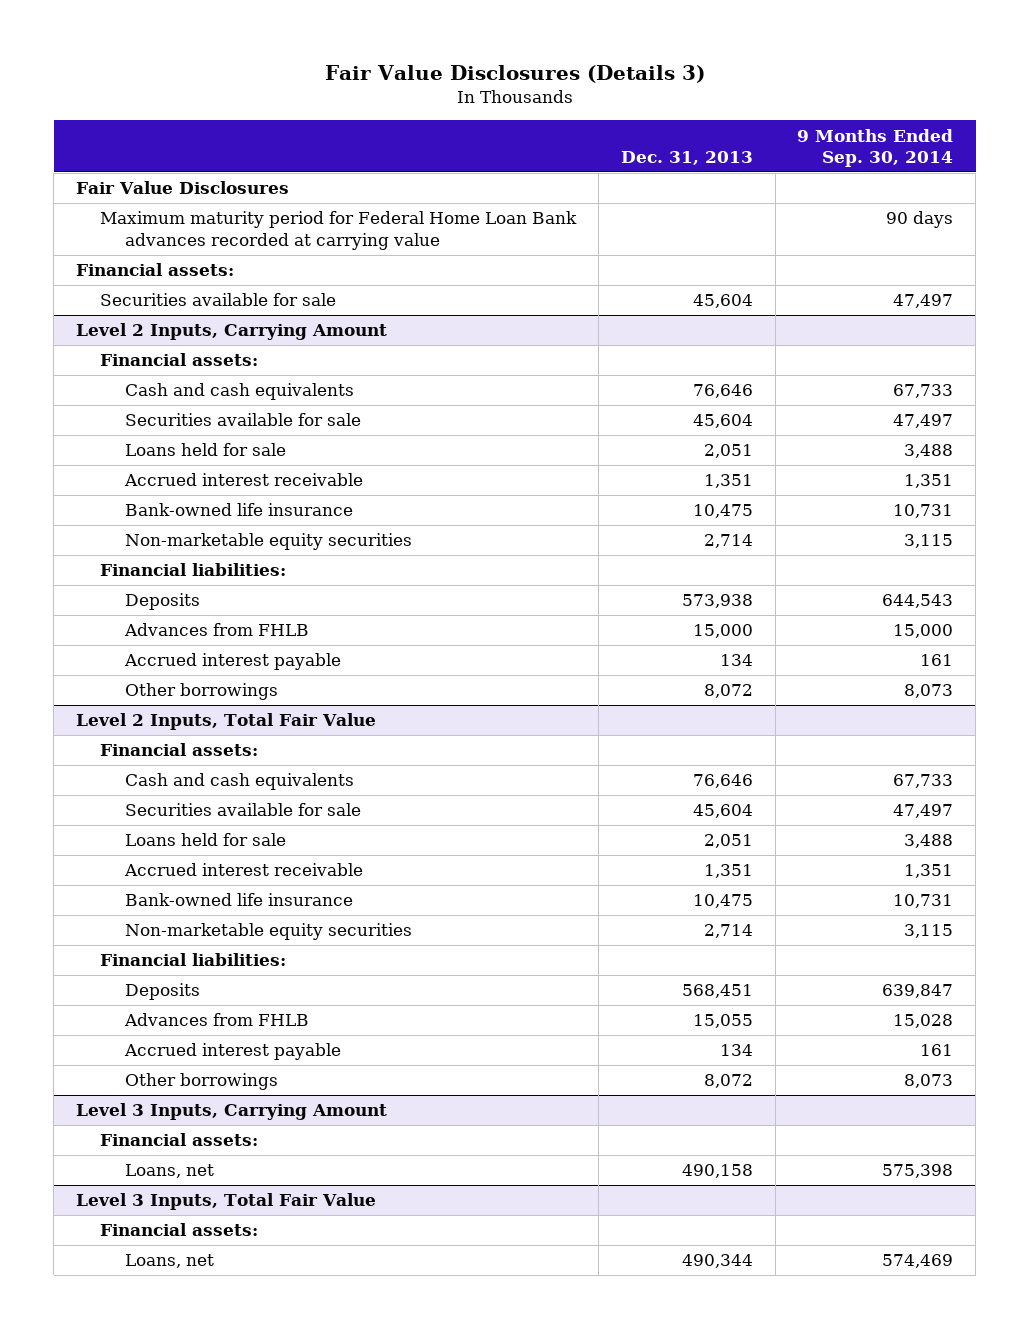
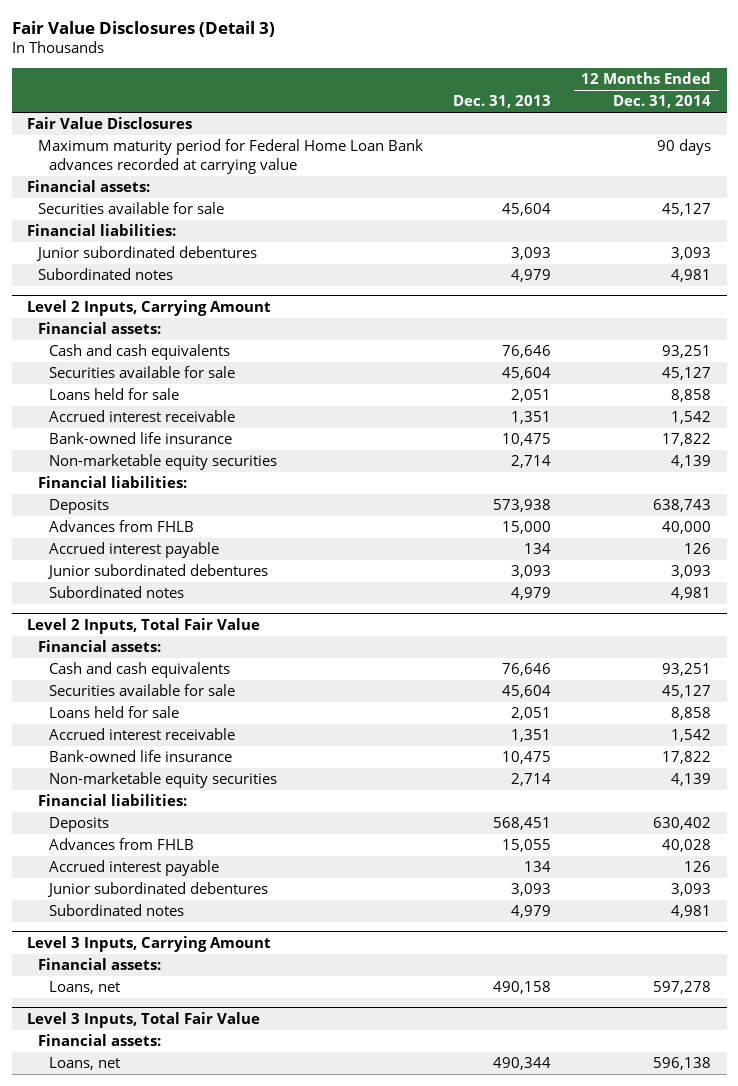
- Fair Value Disclosures (Details 3)
+ Fair Value Disclosures (Detail 3)
- | Dec. 31, 2013 | 9 Months Ended Sep. 30, 2014
+ | Dec. 31, 2013 | 12 Months Ended Dec. 31, 2014
+ Financial liabilities:
+ Junior subordinated debentures | 3,093 | 3,093
+ Subordinated notes | 4,979 | 4,981
@ Level 2 Inputs, Carrying Amount
- Other borrowings | 8,072 | 8,073
+ Junior subordinated debentures | 3,093 | 3,093
+ Subordinated notes | 4,979 | 4,981
@ Level 2 Inputs, Total Fair Value
- Other borrowings | 8,072 | 8,073
+ Junior subordinated debentures | 3,093 | 3,093
+ Subordinated notes | 4,979 | 4,981

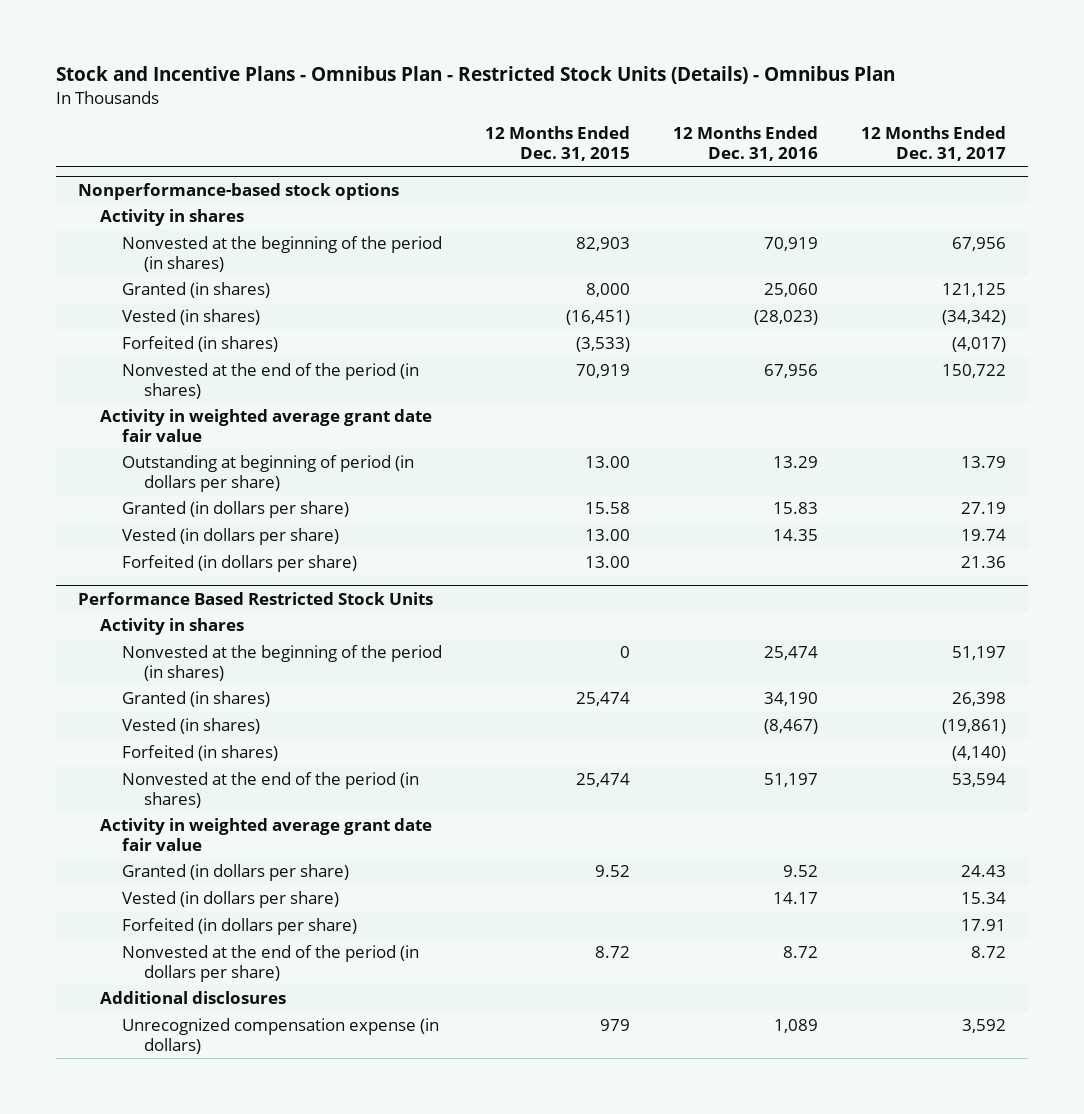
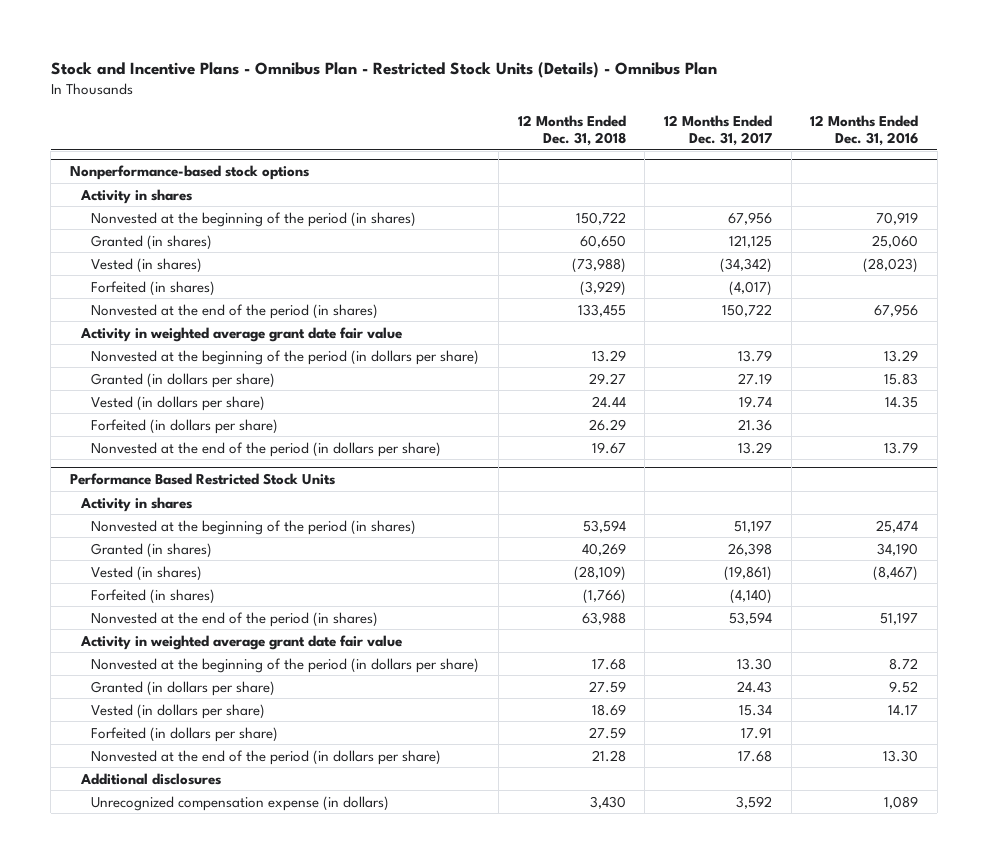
- | 12 Months Ended Dec. 31, 2015 | 12 Months Ended Dec. 31, 2016 | 12 Months Ended Dec. 31, 2017
+ | 12 Months Ended Dec. 31, 2018 | 12 Months Ended Dec. 31, 2017 | 12 Months Ended Dec. 31, 2016
@ Nonperformance-based stock options
- Outstanding at beginning of period (in dollars per share) | 13.00 | 13.29 | 13.79
+ Nonvested at the beginning of the period (in dollars per share) | 13.29 | 13.79 | 13.29
+ Nonvested at the end of the period (in dollars per share) | 19.67 | 13.29 | 13.79
@ Performance Based Restricted Stock Units
+ Nonvested at the beginning of the period (in dollars per share) | 17.68 | 13.30 | 8.72
- Nonvested at the end of the period (in dollars per share) | 8.72 | 8.72 | 8.72
+ Nonvested at the end of the period (in dollars per share) | 21.28 | 17.68 | 13.30

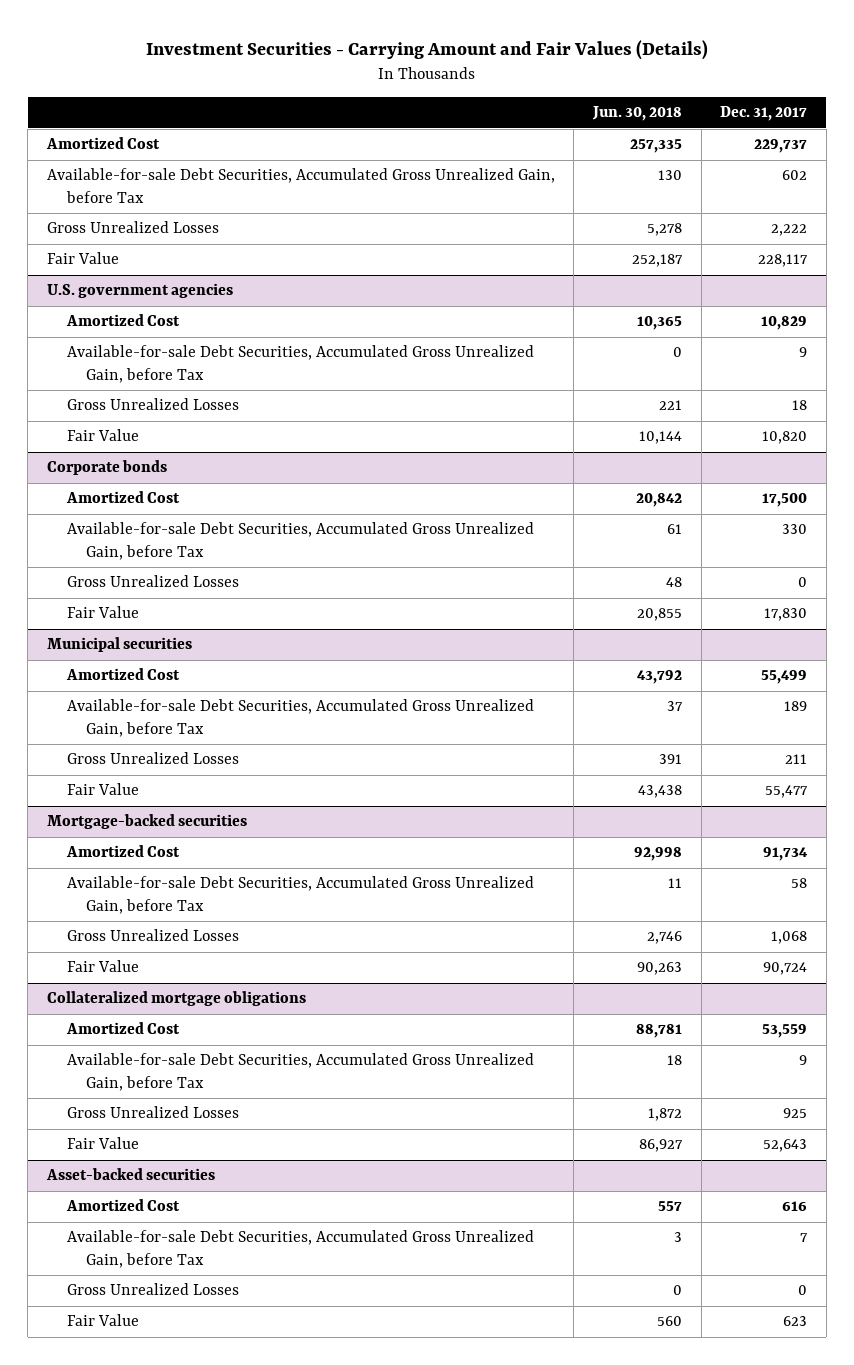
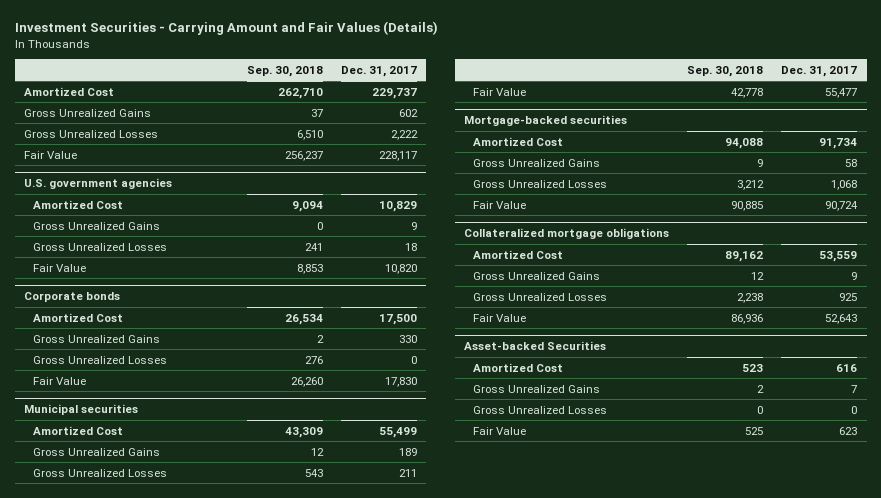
- | Jun. 30, 2018 | Dec. 31, 2017
+ | Sep. 30, 2018 | Dec. 31, 2017
- Available-for-sale Debt Securities, Accumulated Gross Unrealized Gain, before Tax | 130 | 602
+ Gross Unrealized Gains | 37 | 602
@ U.S. government agencies
- Available-for-sale Debt Securities, Accumulated Gross Unrealized Gain, before Tax | 0 | 9
+ Gross Unrealized Gains | 0 | 9
@ Corporate bonds
- Available-for-sale Debt Securities, Accumulated Gross Unrealized Gain, before Tax | 61 | 330
+ Gross Unrealized Gains | 2 | 330
@ Municipal securities
- Available-for-sale Debt Securities, Accumulated Gross Unrealized Gain, before Tax | 37 | 189
+ Gross Unrealized Gains | 12 | 189
@ Mortgage-backed securities
- Available-for-sale Debt Securities, Accumulated Gross Unrealized Gain, before Tax | 11 | 58
+ Gross Unrealized Gains | 9 | 58
@ Collateralized mortgage obligations
- Available-for-sale Debt Securities, Accumulated Gross Unrealized Gain, before Tax | 18 | 9
+ Gross Unrealized Gains | 12 | 9
- Asset-backed securities
+ Asset-backed Securities
- Available-for-sale Debt Securities, Accumulated Gross Unrealized Gain, before Tax | 3 | 7
+ Gross Unrealized Gains | 2 | 7

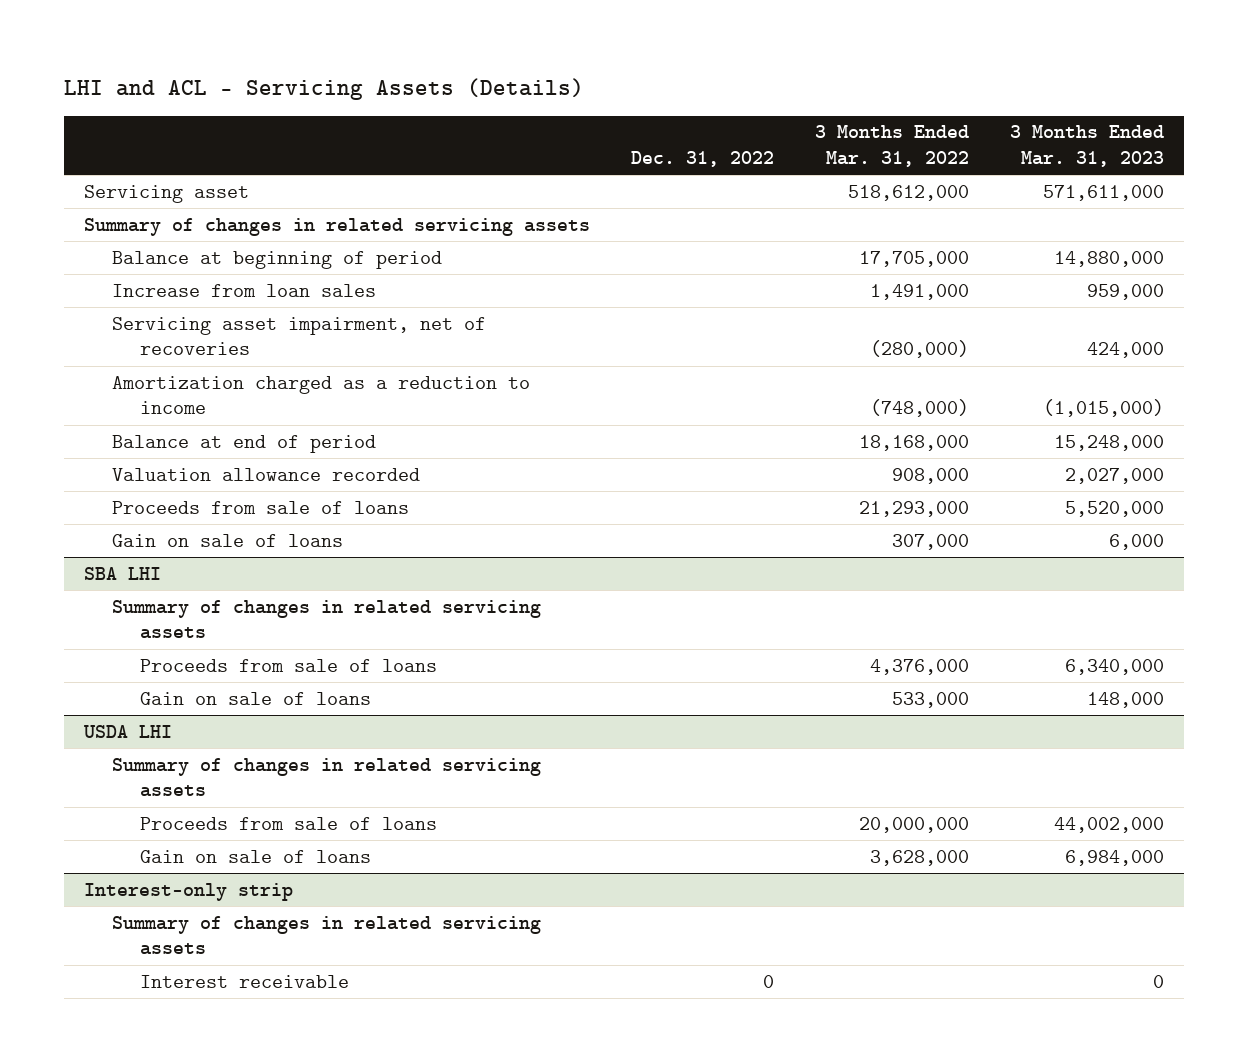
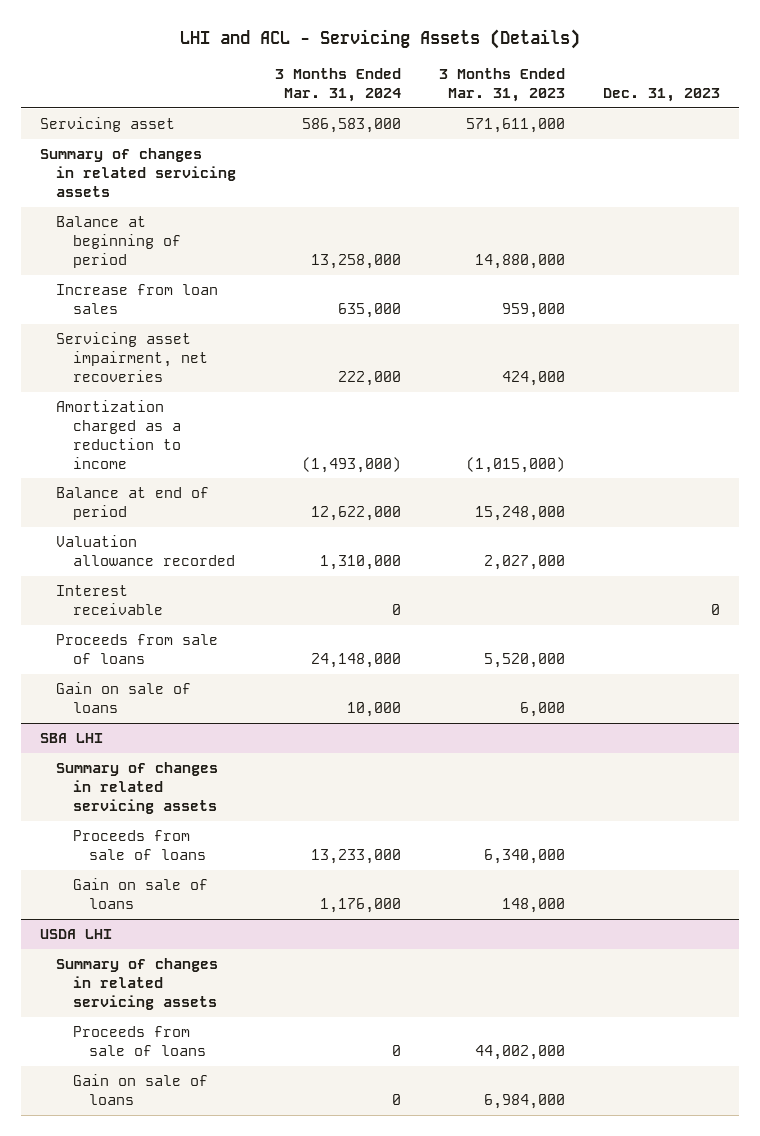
- | Dec. 31, 2022 | 3 Months Ended Mar. 31, 2022 | 3 Months Ended Mar. 31, 2023
+ | 3 Months Ended Mar. 31, 2024 | 3 Months Ended Mar. 31, 2023 | Dec. 31, 2023
- Servicing asset impairment, net of recoveries | | (280,000) | 424,000
+ Servicing asset impairment, net recoveries | 222,000 | 424,000 |
+ Interest receivable | 0 | | 0
- Interest-only strip
- Summary of changes in related servicing assets
- Interest receivable | 0 | | 0

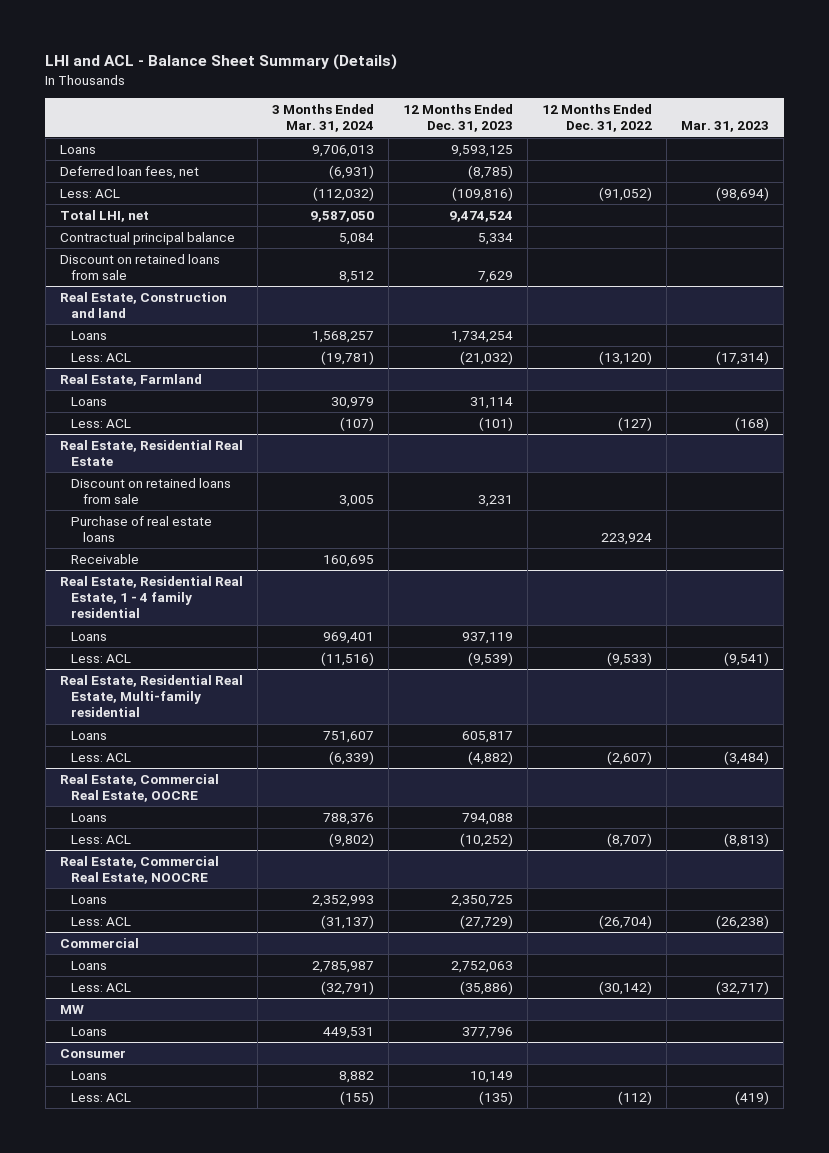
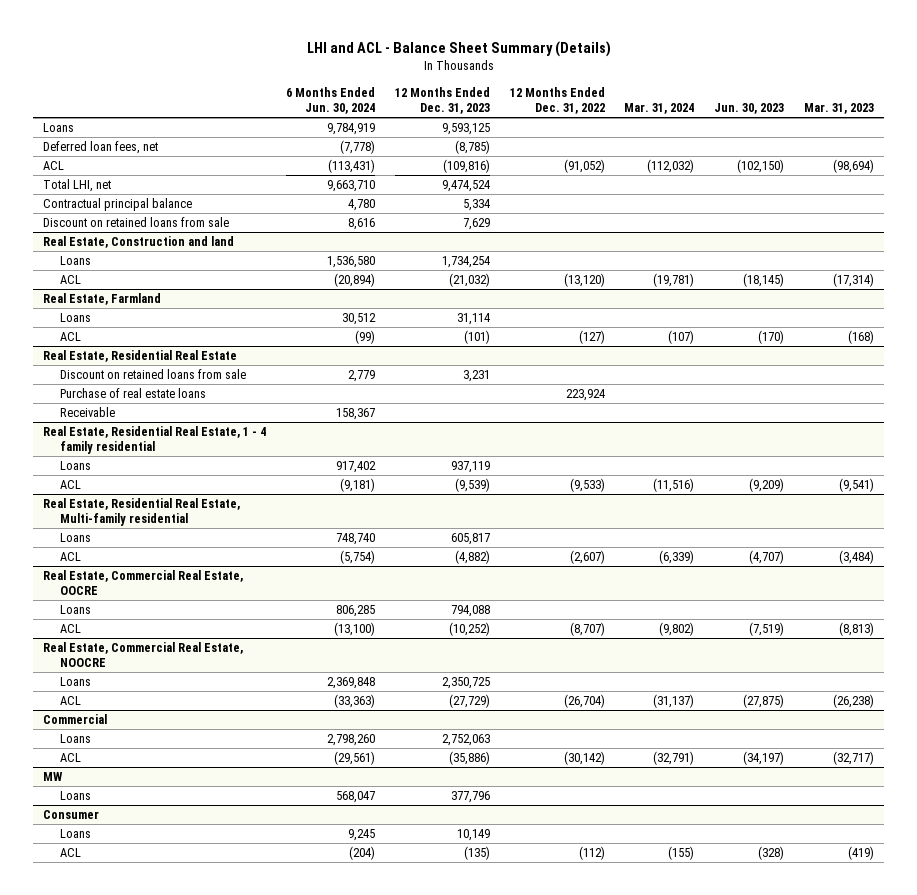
- | 3 Months Ended Mar. 31, 2024 | 12 Months Ended Dec. 31, 2023 | 12 Months Ended Dec. 31, 2022 | Mar. 31, 2023
+ | 6 Months Ended Jun. 30, 2024 | 12 Months Ended Dec. 31, 2023 | 12 Months Ended Dec. 31, 2022 | Mar. 31, 2024 | Jun. 30, 2023 | Mar. 31, 2023
- Less: ACL | (112,032) | (109,816) | (91,052) | (98,694)
+ ACL | (113,431) | (109,816) | (91,052) | (112,032) | (102,150) | (98,694)
@ Real Estate, Construction and land
- Less: ACL | (19,781) | (21,032) | (13,120) | (17,314)
+ ACL | (20,894) | (21,032) | (13,120) | (19,781) | (18,145) | (17,314)
@ Real Estate, Farmland
- Less: ACL | (107) | (101) | (127) | (168)
+ ACL | (99) | (101) | (127) | (107) | (170) | (168)
@ Real Estate, Residential Real Estate, 1 - 4 family residential
- Less: ACL | (11,516) | (9,539) | (9,533) | (9,541)
+ ACL | (9,181) | (9,539) | (9,533) | (11,516) | (9,209) | (9,541)
@ Real Estate, Residential Real Estate, Multi-family residential
- Less: ACL | (6,339) | (4,882) | (2,607) | (3,484)
+ ACL | (5,754) | (4,882) | (2,607) | (6,339) | (4,707) | (3,484)
@ Real Estate, Commercial Real Estate, OOCRE
- Less: ACL | (9,802) | (10,252) | (8,707) | (8,813)
+ ACL | (13,100) | (10,252) | (8,707) | (9,802) | (7,519) | (8,813)
@ Real Estate, Commercial Real Estate, NOOCRE
- Less: ACL | (31,137) | (27,729) | (26,704) | (26,238)
+ ACL | (33,363) | (27,729) | (26,704) | (31,137) | (27,875) | (26,238)
@ Commercial
- Less: ACL | (32,791) | (35,886) | (30,142) | (32,717)
+ ACL | (29,561) | (35,886) | (30,142) | (32,791) | (34,197) | (32,717)
@ Consumer
- Less: ACL | (155) | (135) | (112) | (419)
+ ACL | (204) | (135) | (112) | (155) | (328) | (419)

